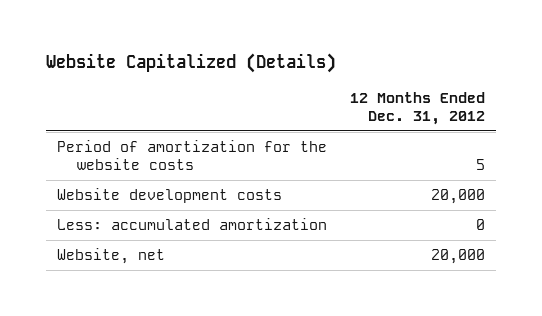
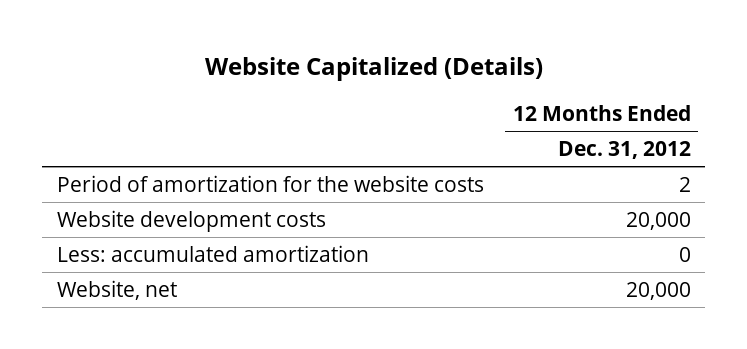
- Period of amortization for the website costs | 5
+ Period of amortization for the website costs | 2

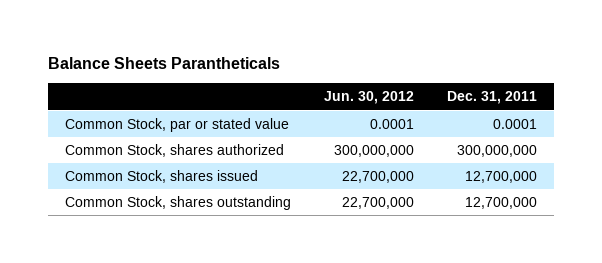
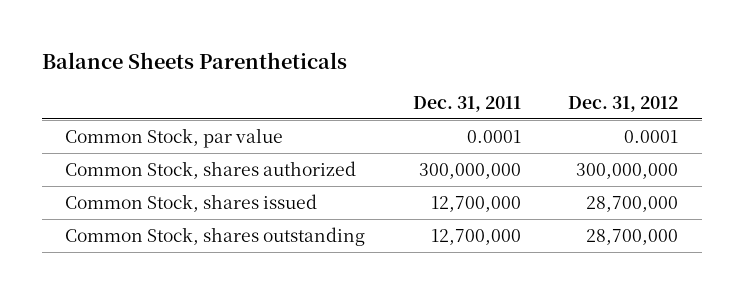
- Balance Sheets Parantheticals
+ Balance Sheets Parentheticals
- | Jun. 30, 2012 | Dec. 31, 2011
+ | Dec. 31, 2011 | Dec. 31, 2012
- Common Stock, par or stated value | 0.0001 | 0.0001
+ Common Stock, par value | 0.0001 | 0.0001

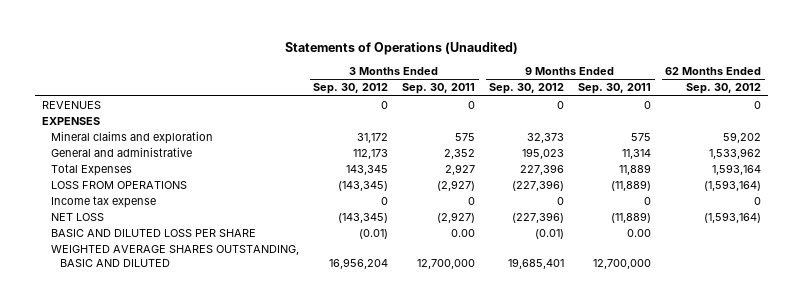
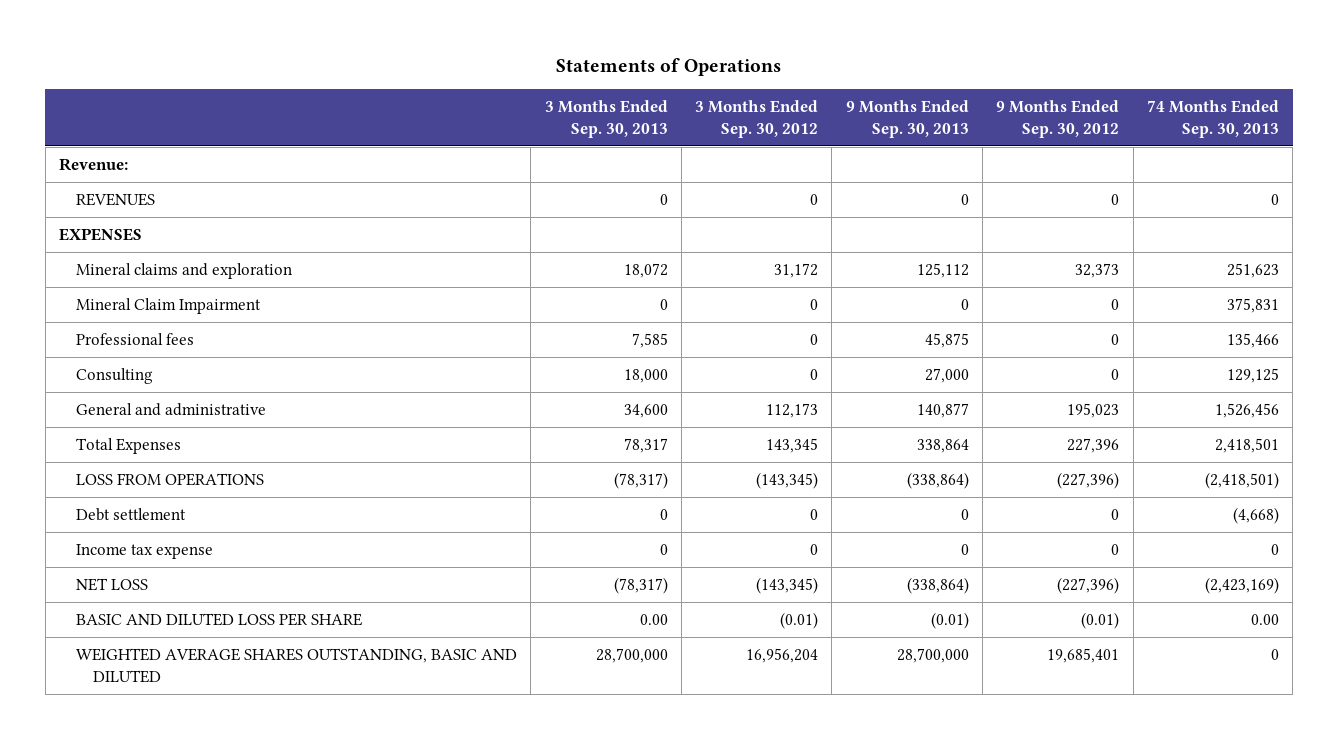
- Statements of Operations (Unaudited)
+ Statements of Operations
- | 3 Months Ended Sep. 30, 2012 | 3 Months Ended Sep. 30, 2011 | 9 Months Ended Sep. 30, 2012 | 9 Months Ended Sep. 30, 2011 | 62 Months Ended Sep. 30, 2012
+ | 3 Months Ended Sep. 30, 2013 | 3 Months Ended Sep. 30, 2012 | 9 Months Ended Sep. 30, 2013 | 9 Months Ended Sep. 30, 2012 | 74 Months Ended Sep. 30, 2013
+ Revenue:
+ Mineral Claim Impairment | 0 | 0 | 0 | 0 | 375,831
+ Professional fees | 7,585 | 0 | 45,875 | 0 | 135,466
+ Consulting | 18,000 | 0 | 27,000 | 0 | 129,125
+ Debt settlement | 0 | 0 | 0 | 0 | (4,668)

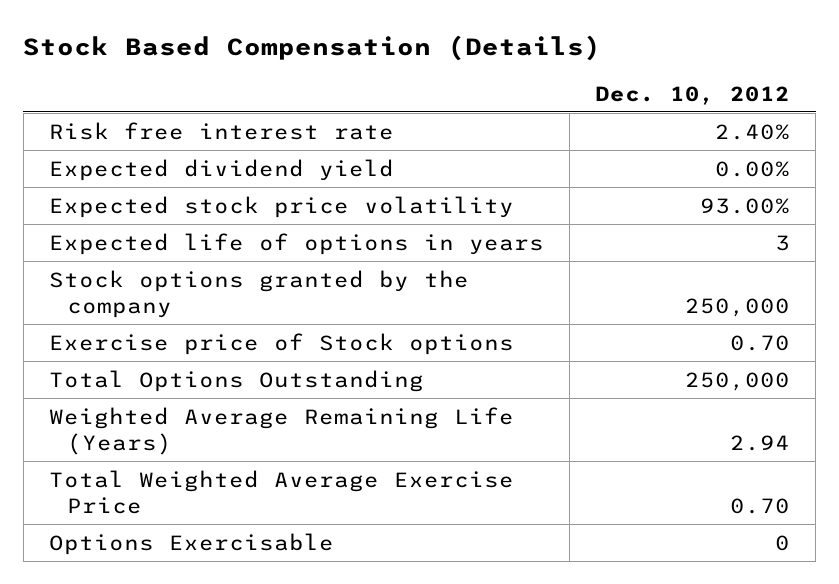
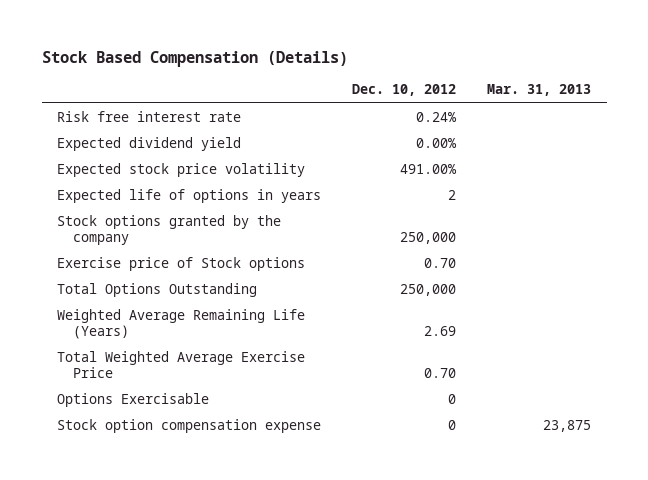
- | Dec. 10, 2012
+ | Dec. 10, 2012 | Mar. 31, 2013
- Risk free interest rate | 2.40%
+ Risk free interest rate | 0.24% |
- Expected stock price volatility | 93.00%
- Expected life of options in years | 3
+ Expected stock price volatility | 491.00% |
+ Expected life of options in years | 2 |
- Weighted Average Remaining Life (Years) | 2.94
+ Weighted Average Remaining Life (Years) | 2.69 |
+ Stock option compensation expense | 0 | 23,875

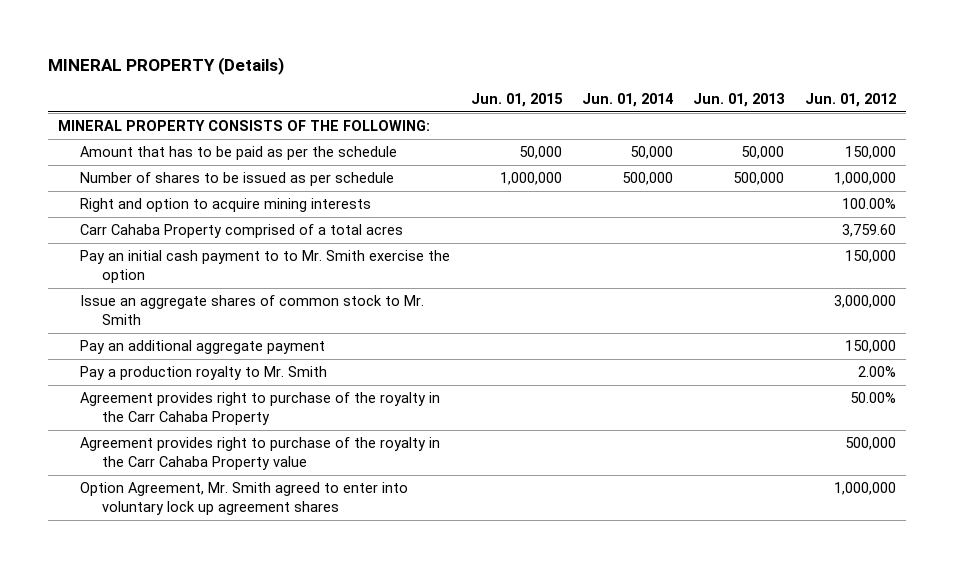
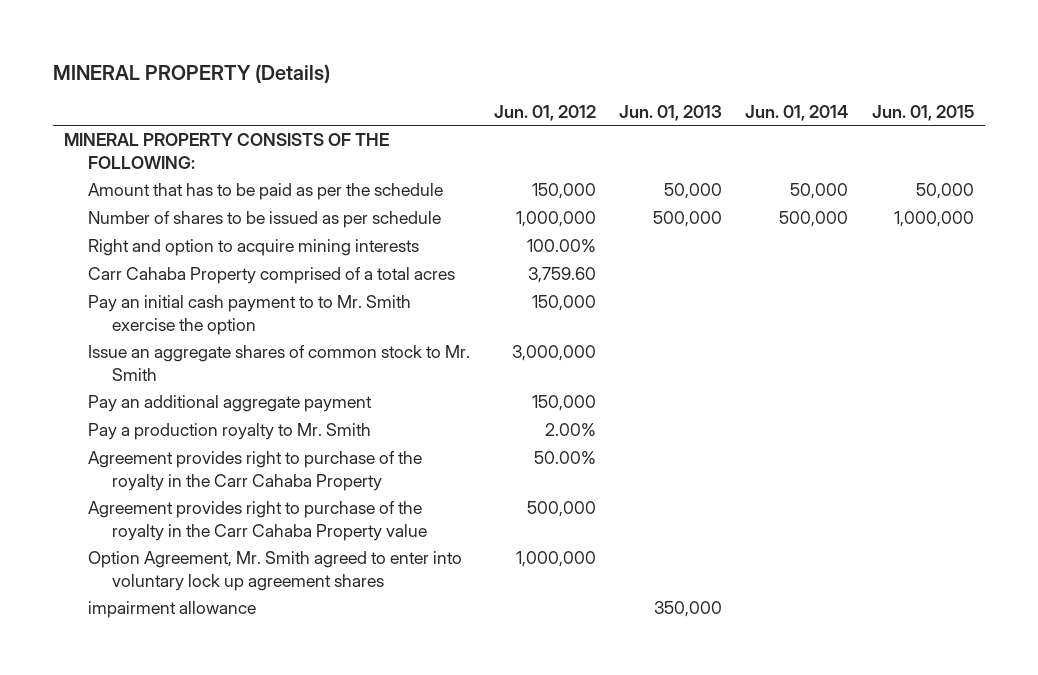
- | Jun. 01, 2015 | Jun. 01, 2014 | Jun. 01, 2013 | Jun. 01, 2012
+ | Jun. 01, 2012 | Jun. 01, 2013 | Jun. 01, 2014 | Jun. 01, 2015
+ impairment allowance | | 350,000 | |

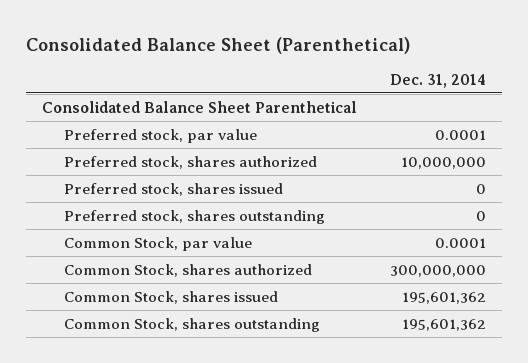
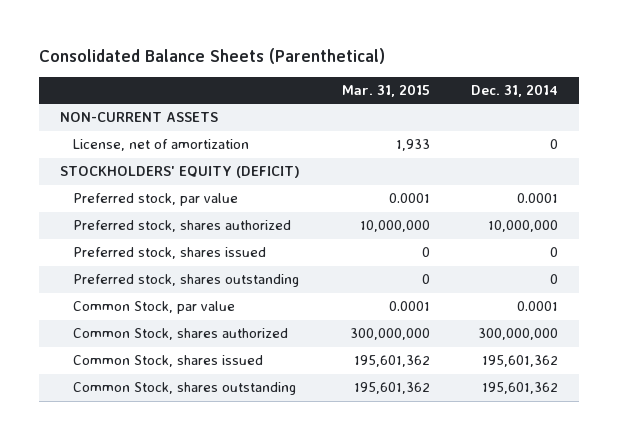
- Consolidated Balance Sheet (Parenthetical)
+ Consolidated Balance Sheets (Parenthetical)
- | Dec. 31, 2014
+ | Mar. 31, 2015 | Dec. 31, 2014
- Consolidated Balance Sheet Parenthetical
+ NON-CURRENT ASSETS
+ License, net of amortization | 1,933 | 0
+ STOCKHOLDERS' EQUITY (DEFICIT)

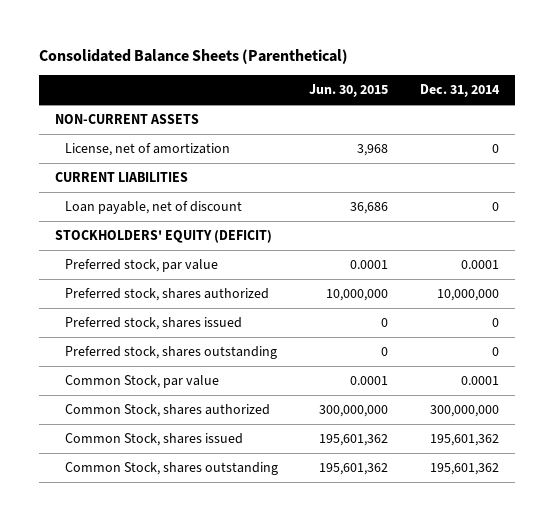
- | Mar. 31, 2015 | Dec. 31, 2014
+ | Jun. 30, 2015 | Dec. 31, 2014
+ CURRENT LIABILITIES
+ Loan payable, net of discount | 36,686 | 0

